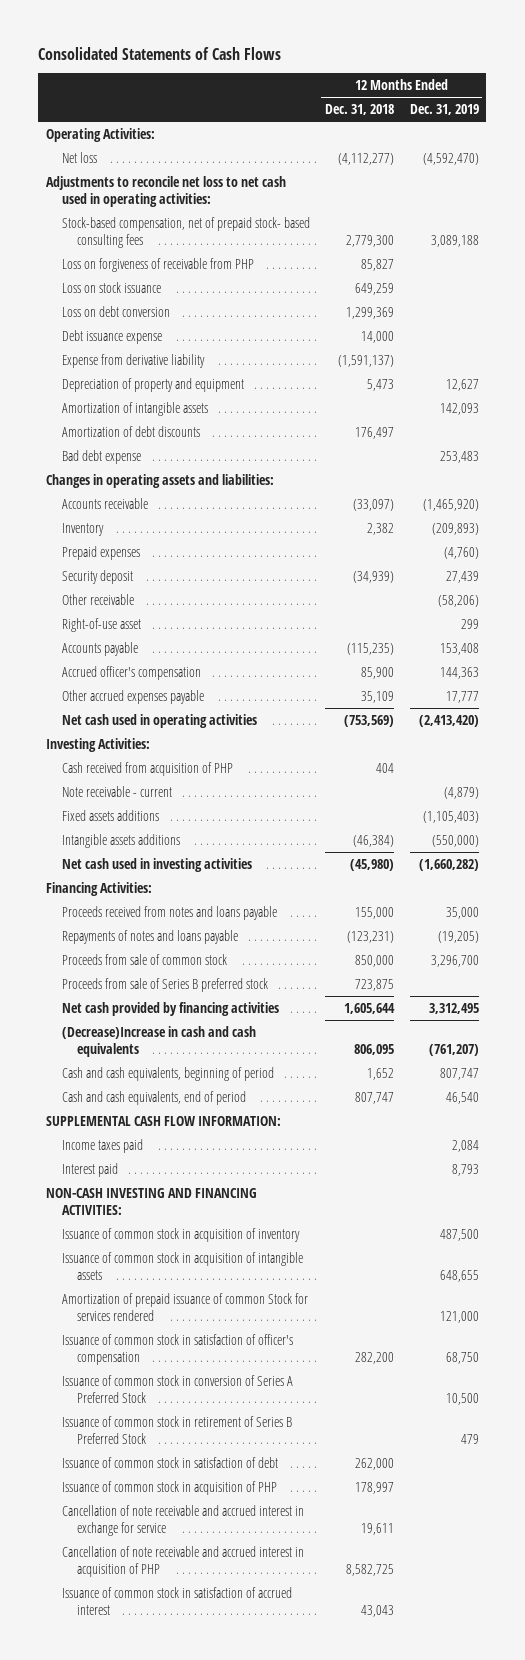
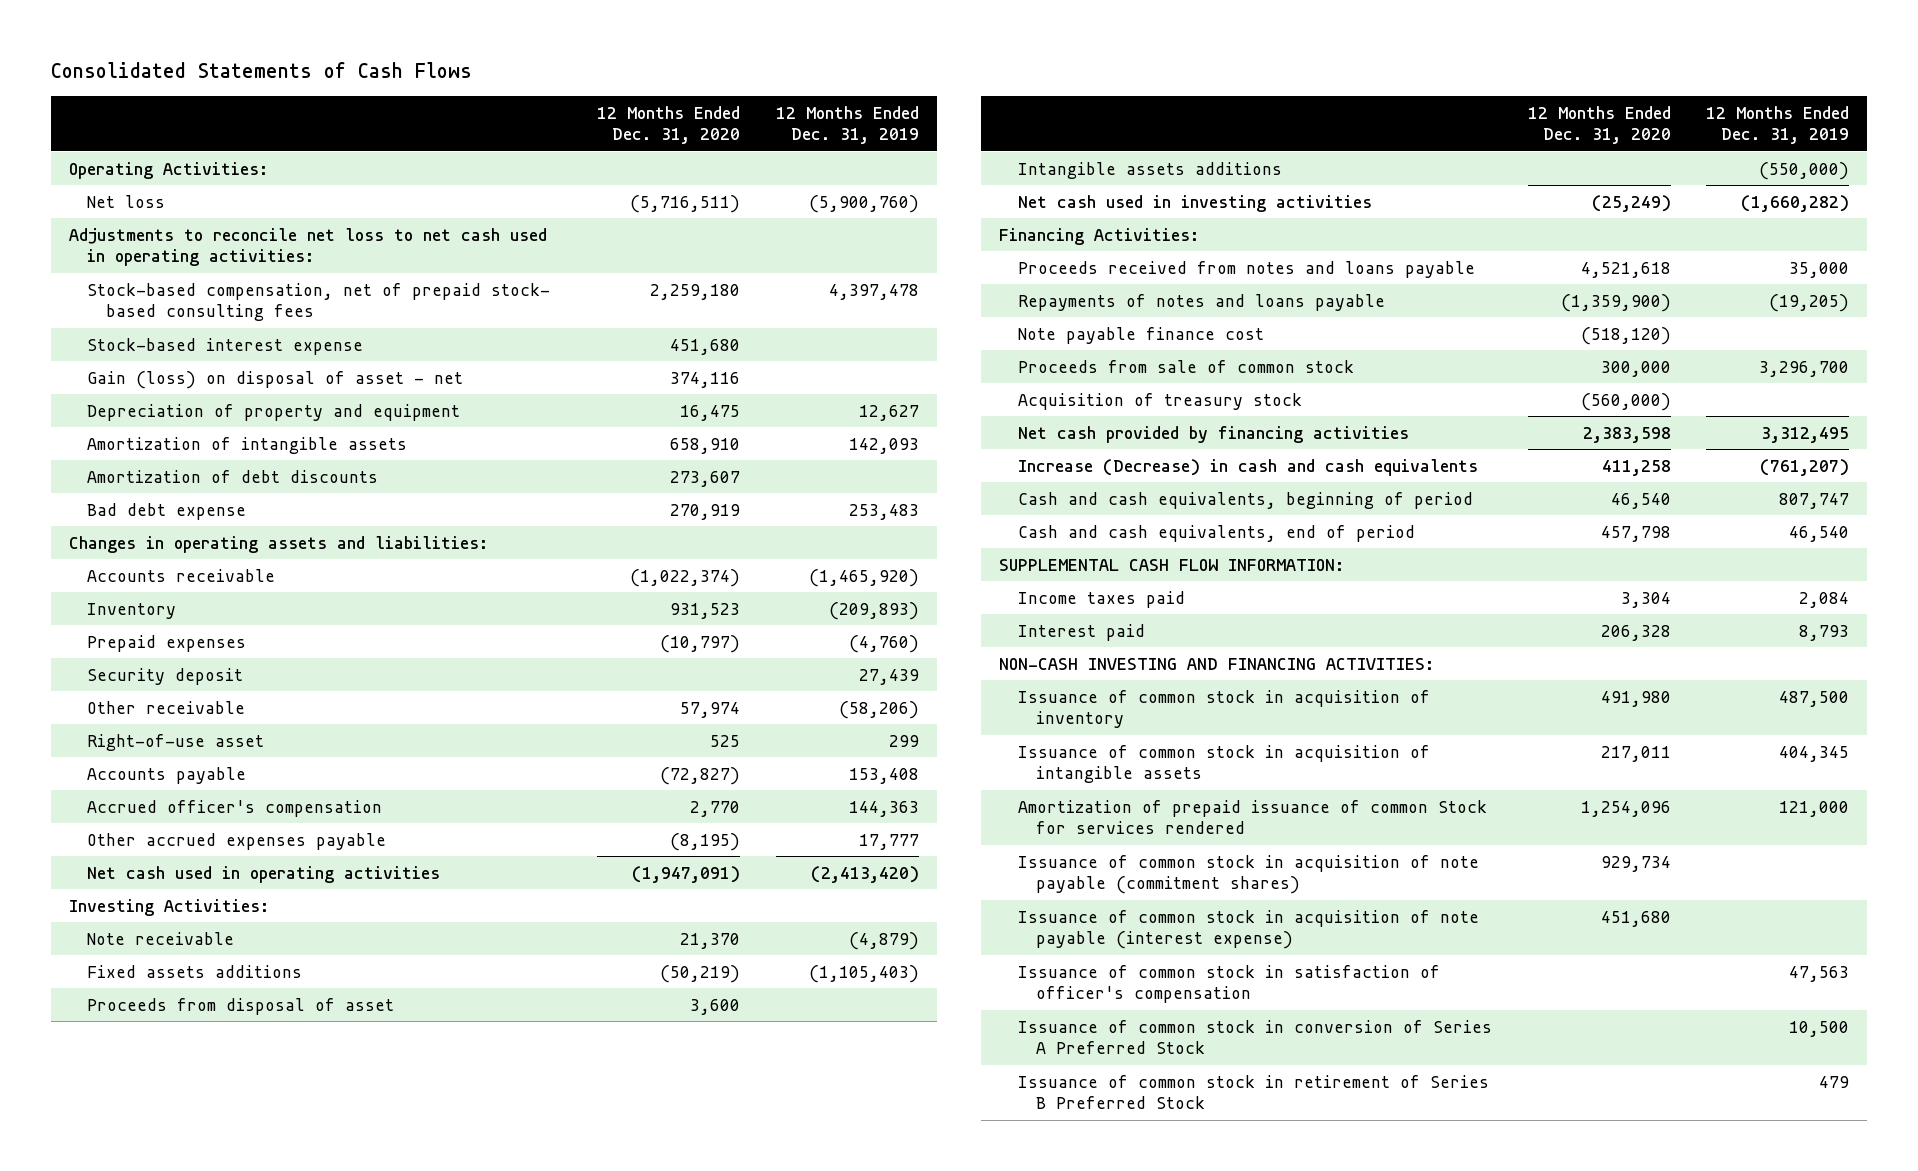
- | 12 Months Ended Dec. 31, 2018 | 12 Months Ended Dec. 31, 2019
+ | 12 Months Ended Dec. 31, 2020 | 12 Months Ended Dec. 31, 2019
- Net loss | (4,112,277) | (4,592,470)
+ Net loss | (5,716,511) | (5,900,760)
- Stock-based compensation, net of prepaid stock- based consulting fees | 2,779,300 | 3,089,188
- Loss on forgiveness of receivable from PHP | 85,827 |
- Loss on stock issuance | 649,259 |
- Loss on debt conversion | 1,299,369 |
- Debt issuance expense | 14,000 |
- Expense from derivative liability | (1,591,137) |
+ Stock-based compensation, net of prepaid stock- based consulting fees | 2,259,180 | 4,397,478
+ Stock-based interest expense | 451,680 |
+ Gain (loss) on disposal of asset - net | 374,116 |
- Cash received from acquisition of PHP | 404 |
- Note receivable - current | | (4,879)
+ Note receivable | 21,370 | (4,879)
+ Proceeds from disposal of asset | 3,600 |
+ Note payable finance cost | (518,120) |
- Proceeds from sale of Series B preferred stock | 723,875 |
+ Acquisition of treasury stock | (560,000) |
- (Decrease)Increase in cash and cash equivalents | 806,095 | (761,207)
+ Increase (Decrease) in cash and cash equivalents | 411,258 | (761,207)
- Issuance of common stock in acquisition of intangible assets | | 648,655
+ Issuance of common stock in acquisition of intangible assets | 217,011 | 404,345
- Issuance of common stock in satisfaction of officer's compensation | 282,200 | 68,750
+ Issuance of common stock in acquisition of note payable (commitment shares) | 929,734 |
+ Issuance of common stock in acquisition of note payable (interest expense) | 451,680 |
+ Issuance of common stock in satisfaction of officer's compensation | | 47,563
- Issuance of common stock in satisfaction of debt | 262,000 |
- Issuance of common stock in acquisition of PHP | 178,997 |
- Cancellation of note receivable and accrued interest in exchange for service | 19,611 |
- Cancellation of note receivable and accrued interest in acquisition of PHP | 8,582,725 |
- Issuance of common stock in satisfaction of accrued interest | 43,043 |

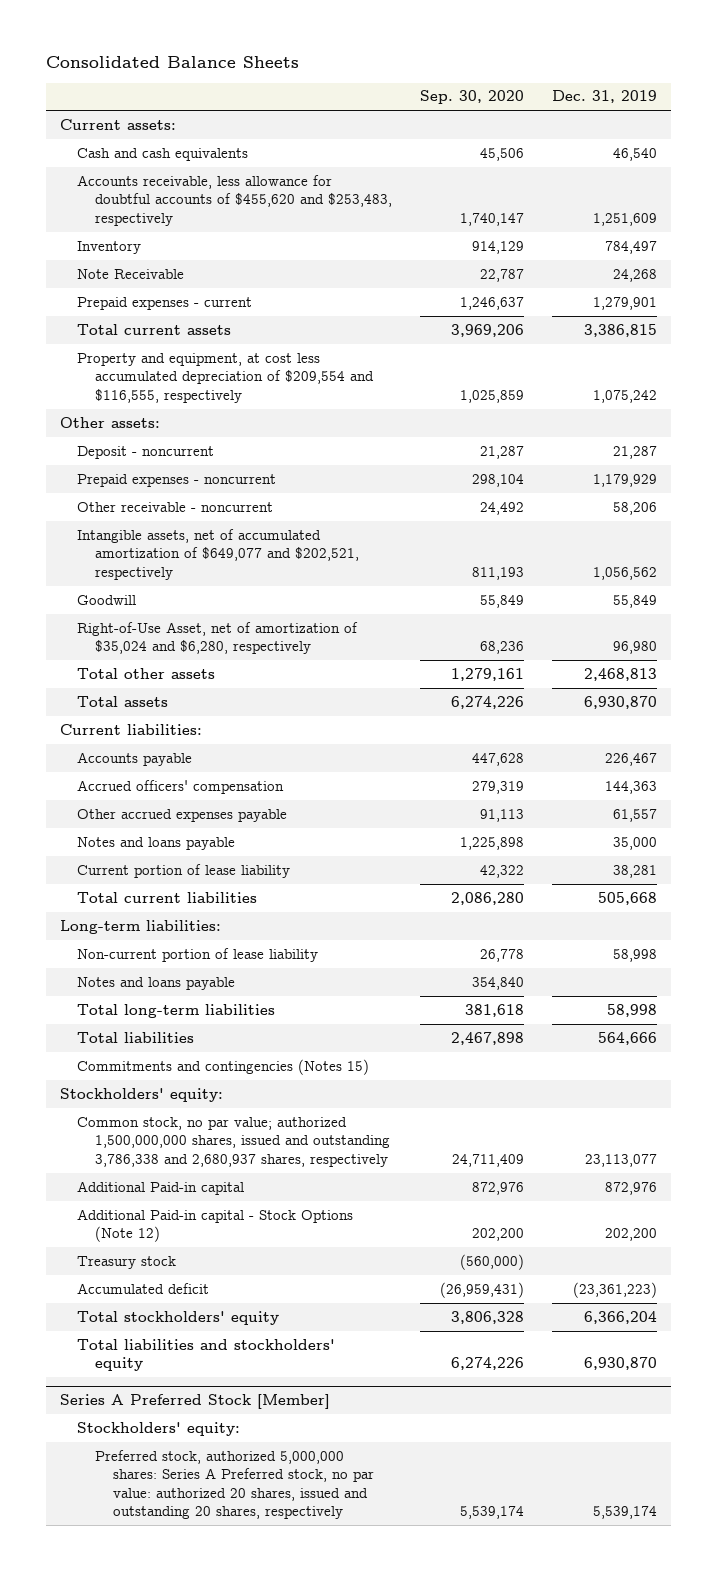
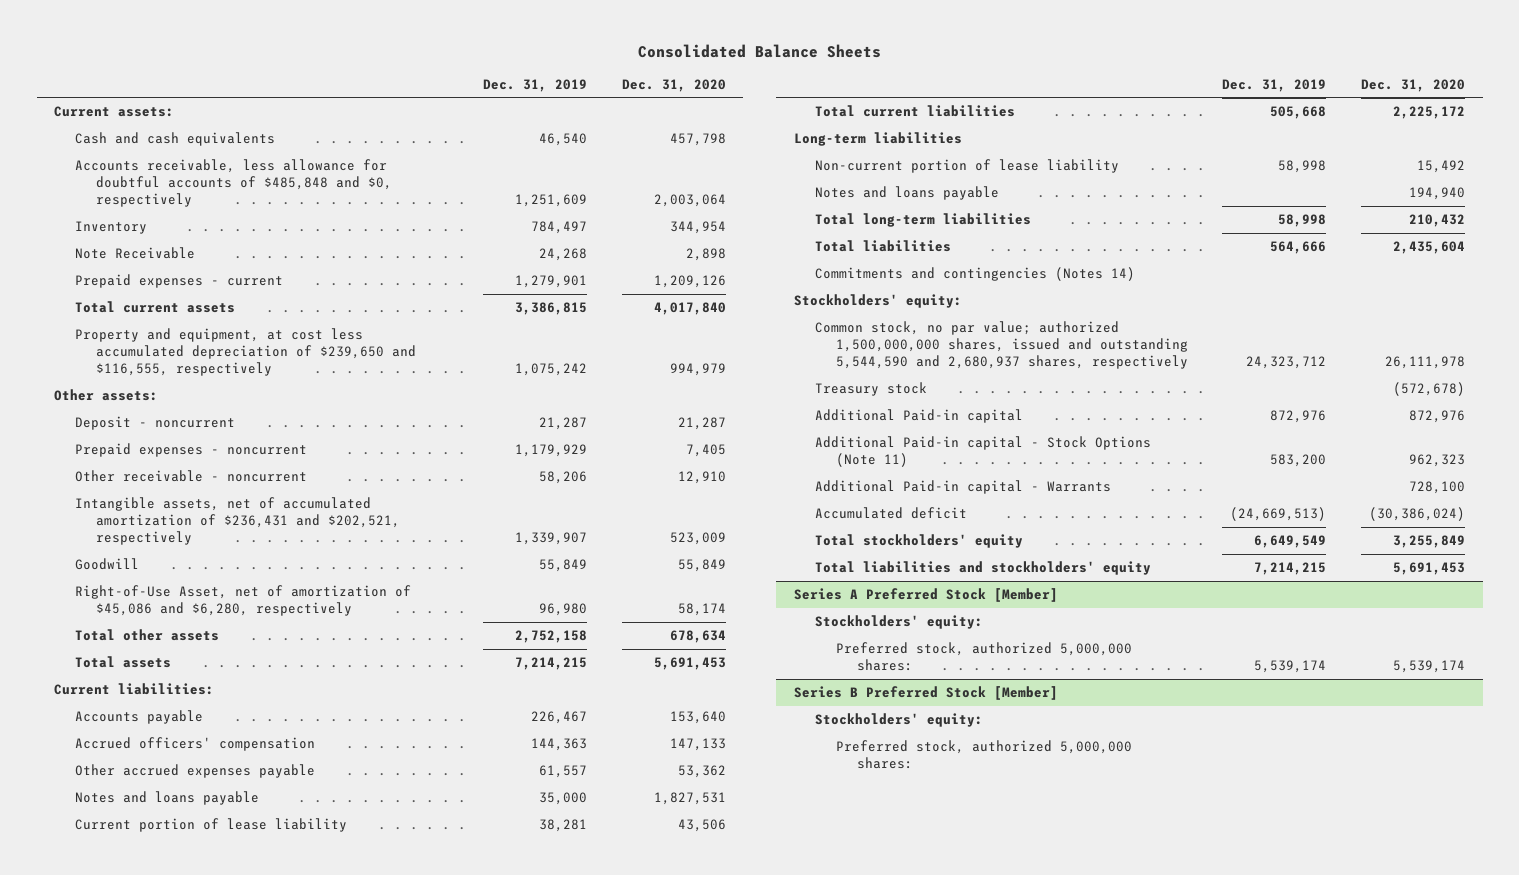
- | Sep. 30, 2020 | Dec. 31, 2019
+ | Dec. 31, 2019 | Dec. 31, 2020
- Accounts receivable, less allowance for doubtful accounts of $455,620 and $253,483, respectively | 1,740,147 | 1,251,609
+ Accounts receivable, less allowance for doubtful accounts of $485,848 and $0, respectively | 1,251,609 | 2,003,064
- Property and equipment, at cost less accumulated depreciation of $209,554 and $116,555, respectively | 1,025,859 | 1,075,242
+ Property and equipment, at cost less accumulated depreciation of $239,650 and $116,555, respectively | 1,075,242 | 994,979
- Intangible assets, net of accumulated amortization of $649,077 and $202,521, respectively | 811,193 | 1,056,562
+ Intangible assets, net of accumulated amortization of $236,431 and $202,521, respectively | 1,339,907 | 523,009
- Right-of-Use Asset, net of amortization of $35,024 and $6,280, respectively | 68,236 | 96,980
- Total other assets | 1,279,161 | 2,468,813
- Total assets | 6,274,226 | 6,930,870
+ Right-of-Use Asset, net of amortization of $45,086 and $6,280, respectively | 96,980 | 58,174
+ Total other assets | 2,752,158 | 678,634
+ Total assets | 7,214,215 | 5,691,453
- Long-term liabilities:
+ Long-term liabilities
- Commitments and contingencies (Notes 15)
+ Commitments and contingencies (Notes 14)
- Common stock, no par value; authorized 1,500,000,000 shares, issued and outstanding 3,786,338 and 2,680,937 shares, respectively | 24,711,409 | 23,113,077
- Additional Paid-in capital - Stock Options (Note 12) | 202,200 | 202,200
+ Common stock, no par value; authorized 1,500,000,000 shares, issued and outstanding 5,544,590 and 2,680,937 shares, respectively | 24,323,712 | 26,111,978
- Accumulated deficit | (26,959,431) | (23,361,223)
- Total stockholders' equity | 3,806,328 | 6,366,204
- Total liabilities and stockholders' equity | 6,274,226 | 6,930,870
moved down: Additional Paid-in capital | 872,976 | 872,976
+ Additional Paid-in capital - Stock Options (Note 11) | 583,200 | 962,323
+ Additional Paid-in capital - Warrants | | 728,100
+ Accumulated deficit | (24,669,513) | (30,386,024)
+ Total stockholders' equity | 6,649,549 | 3,255,849
+ Total liabilities and stockholders' equity | 7,214,215 | 5,691,453
@ Series A Preferred Stock [Member]
- Preferred stock, authorized 5,000,000 shares: Series A Preferred stock, no par value: authorized 20 shares, issued and outstanding 20 shares, respectively | 5,539,174 | 5,539,174
+ Preferred stock, authorized 5,000,000 shares: | 5,539,174 | 5,539,174
+ Series B Preferred Stock [Member]
+ Stockholders' equity:
+ Preferred stock, authorized 5,000,000 shares:

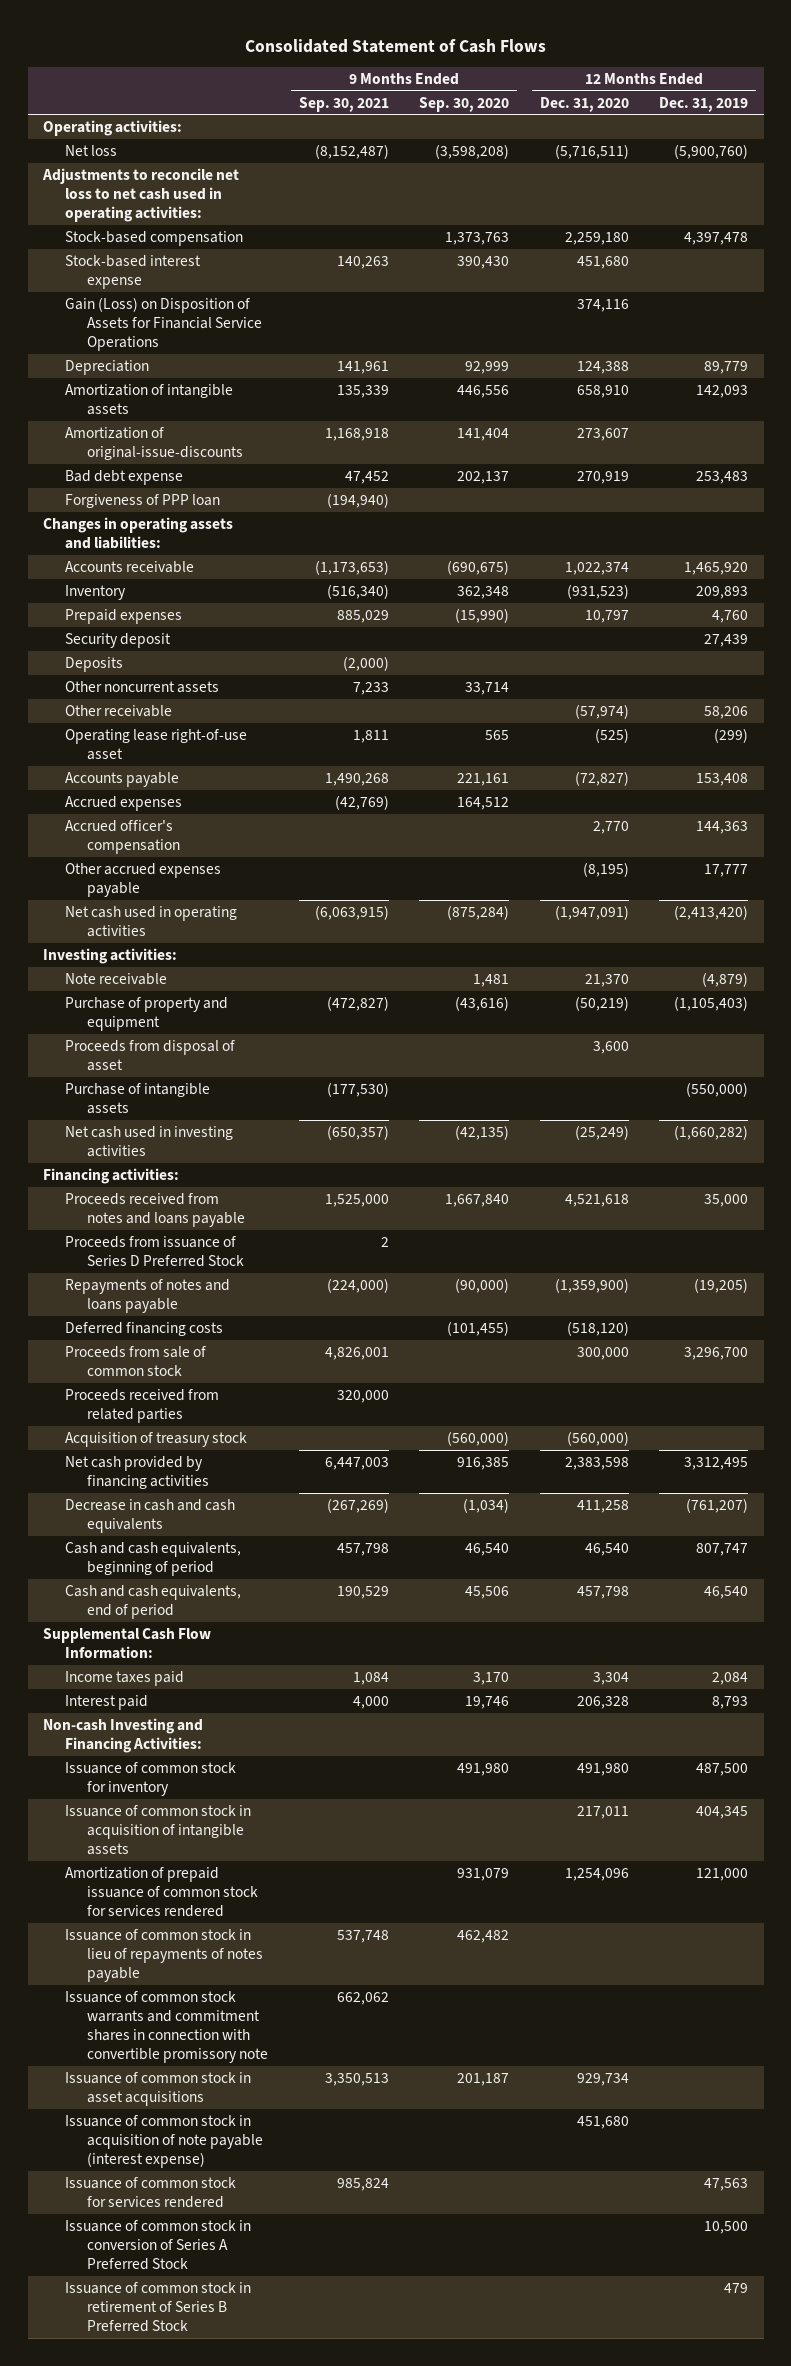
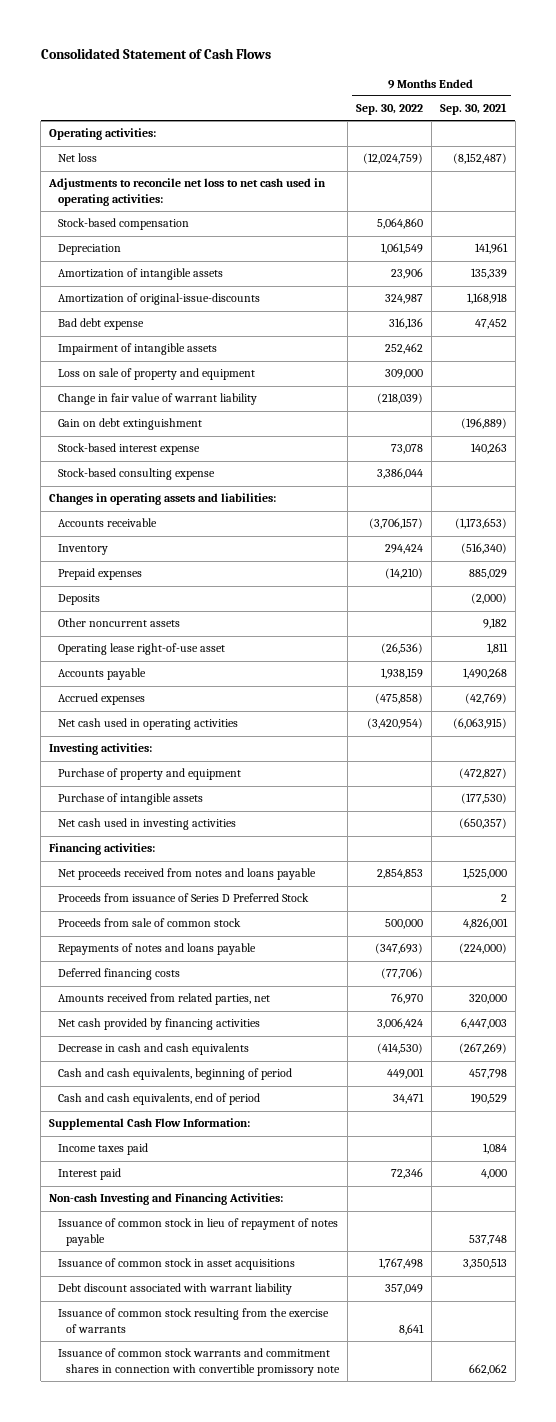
- | 9 Months Ended Sep. 30, 2021 | 9 Months Ended Sep. 30, 2020 | 12 Months Ended Dec. 31, 2020 | 12 Months Ended Dec. 31, 2019
+ | 9 Months Ended Sep. 30, 2022 | 9 Months Ended Sep. 30, 2021
- Gain (Loss) on Disposition of Assets for Financial Service Operations | | | 374,116 |
- Forgiveness of PPP loan | (194,940) | | |
+ Impairment of intangible assets | 252,462 |
+ Loss on sale of property and equipment | 309,000 |
+ Change in fair value of warrant liability | (218,039) |
+ Gain on debt extinguishment | | (196,889)
moved down: Stock-based interest expense | 73,078 | 140,263
+ Stock-based consulting expense | 3,386,044 |
- Security deposit | | | | 27,439
- Other noncurrent assets | 7,233 | 33,714 | |
- Other receivable | | | (57,974) | 58,206
+ Other noncurrent assets | | 9,182
- Accrued officer's compensation | | | 2,770 | 144,363
- Other accrued expenses payable | | | (8,195) | 17,777
- Note receivable | | 1,481 | 21,370 | (4,879)
- Proceeds from disposal of asset | | | 3,600 |
- Proceeds received from notes and loans payable | 1,525,000 | 1,667,840 | 4,521,618 | 35,000
+ Net proceeds received from notes and loans payable | 2,854,853 | 1,525,000
moved up: Proceeds from sale of common stock | 500,000 | 4,826,001
- Proceeds received from related parties | 320,000 | | |
- Acquisition of treasury stock | | (560,000) | (560,000) |
+ Amounts received from related parties, net | 76,970 | 320,000
- Issuance of common stock for inventory | | 491,980 | 491,980 | 487,500
- Issuance of common stock in acquisition of intangible assets | | | 217,011 | 404,345
- Amortization of prepaid issuance of common stock for services rendered | | 931,079 | 1,254,096 | 121,000
- Issuance of common stock in lieu of repayments of notes payable | 537,748 | 462,482 | |
+ Issuance of common stock in lieu of repayment of notes payable | | 537,748
- Issuance of common stock in acquisition of note payable (interest expense) | | | 451,680 |
- Issuance of common stock for services rendered | 985,824 | | | 47,563
- Issuance of common stock in conversion of Series A Preferred Stock | | | | 10,500
- Issuance of common stock in retirement of Series B Preferred Stock | | | | 479
+ Debt discount associated with warrant liability | 357,049 |
+ Issuance of common stock resulting from the exercise of warrants | 8,641 |
moved down: Issuance of common stock warrants and commitment shares in connection with convertible promissory note | | 662,062

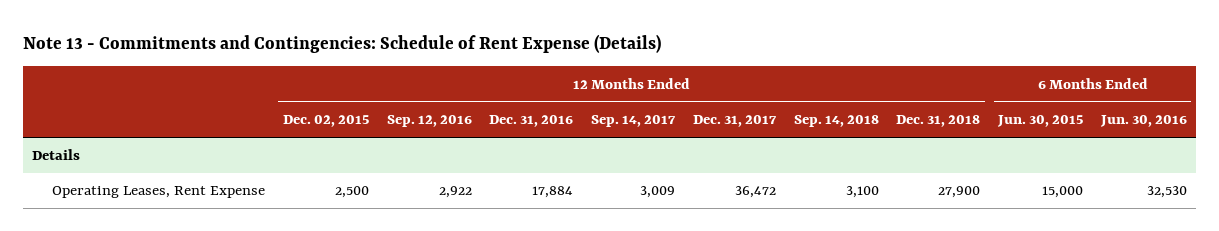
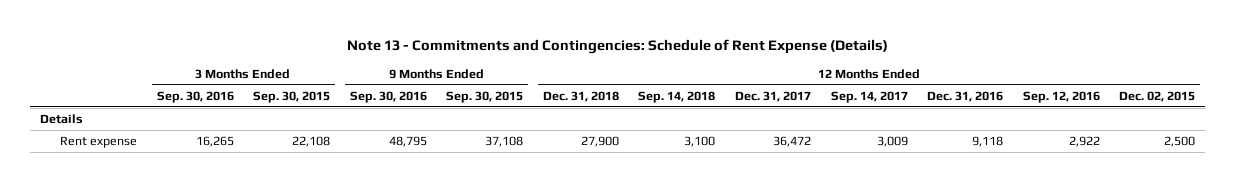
- | 12 Months Ended Dec. 02, 2015 | 12 Months Ended Sep. 12, 2016 | 12 Months Ended Dec. 31, 2016 | 12 Months Ended Sep. 14, 2017 | 12 Months Ended Dec. 31, 2017 | 12 Months Ended Sep. 14, 2018 | 12 Months Ended Dec. 31, 2018 | 6 Months Ended Jun. 30, 2015 | 6 Months Ended Jun. 30, 2016
+ | 3 Months Ended Sep. 30, 2016 | 3 Months Ended Sep. 30, 2015 | 9 Months Ended Sep. 30, 2016 | 9 Months Ended Sep. 30, 2015 | 12 Months Ended Dec. 31, 2018 | 12 Months Ended Sep. 14, 2018 | 12 Months Ended Dec. 31, 2017 | 12 Months Ended Sep. 14, 2017 | 12 Months Ended Dec. 31, 2016 | 12 Months Ended Sep. 12, 2016 | 12 Months Ended Dec. 02, 2015
- Operating Leases, Rent Expense | 2,500 | 2,922 | 17,884 | 3,009 | 36,472 | 3,100 | 27,900 | 15,000 | 32,530
+ Rent expense | 16,265 | 22,108 | 48,795 | 37,108 | 27,900 | 3,100 | 36,472 | 3,009 | 9,118 | 2,922 | 2,500

